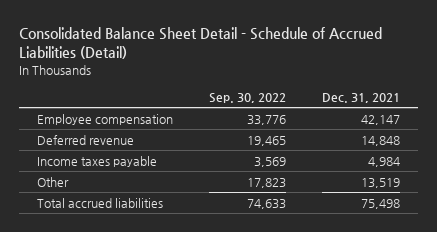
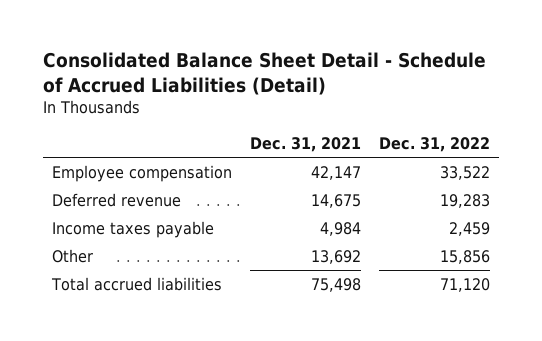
- | Sep. 30, 2022 | Dec. 31, 2021
+ | Dec. 31, 2021 | Dec. 31, 2022
- Deferred revenue | 19,465 | 14,848
+ Deferred revenue | 14,675 | 19,283
- Other | 17,823 | 13,519
+ Other | 13,692 | 15,856

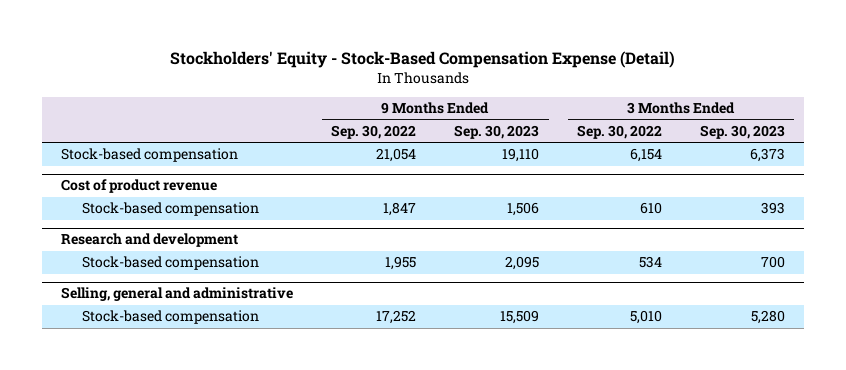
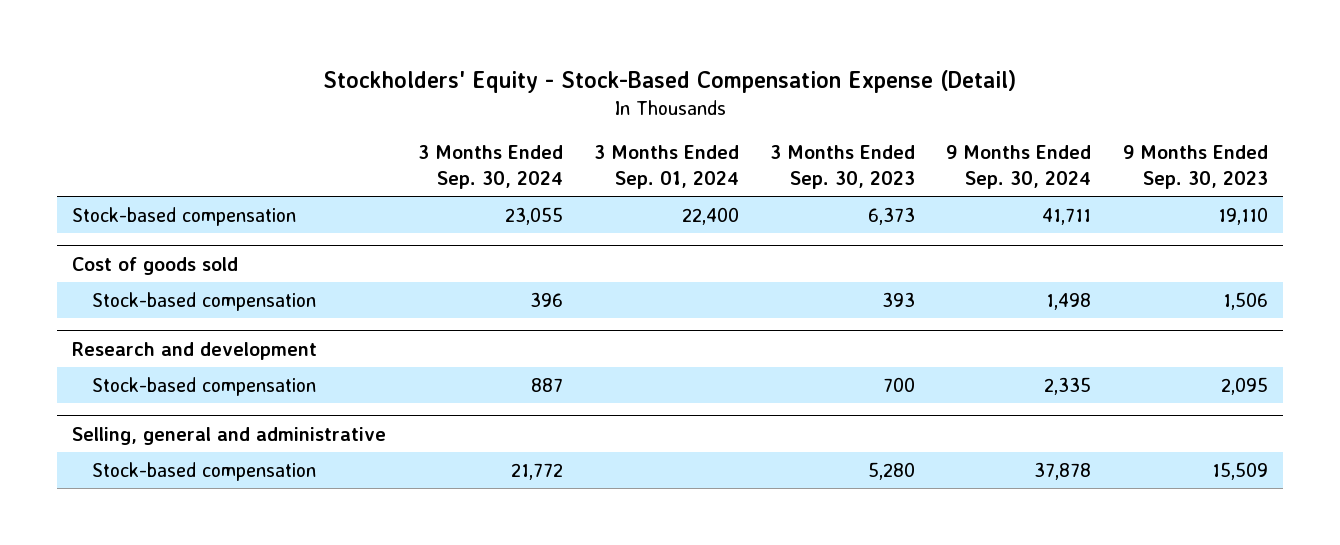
- | 9 Months Ended Sep. 30, 2022 | 9 Months Ended Sep. 30, 2023 | 3 Months Ended Sep. 30, 2022 | 3 Months Ended Sep. 30, 2023
+ | 3 Months Ended Sep. 30, 2024 | 3 Months Ended Sep. 01, 2024 | 3 Months Ended Sep. 30, 2023 | 9 Months Ended Sep. 30, 2024 | 9 Months Ended Sep. 30, 2023
- Cost of product revenue
+ Cost of goods sold

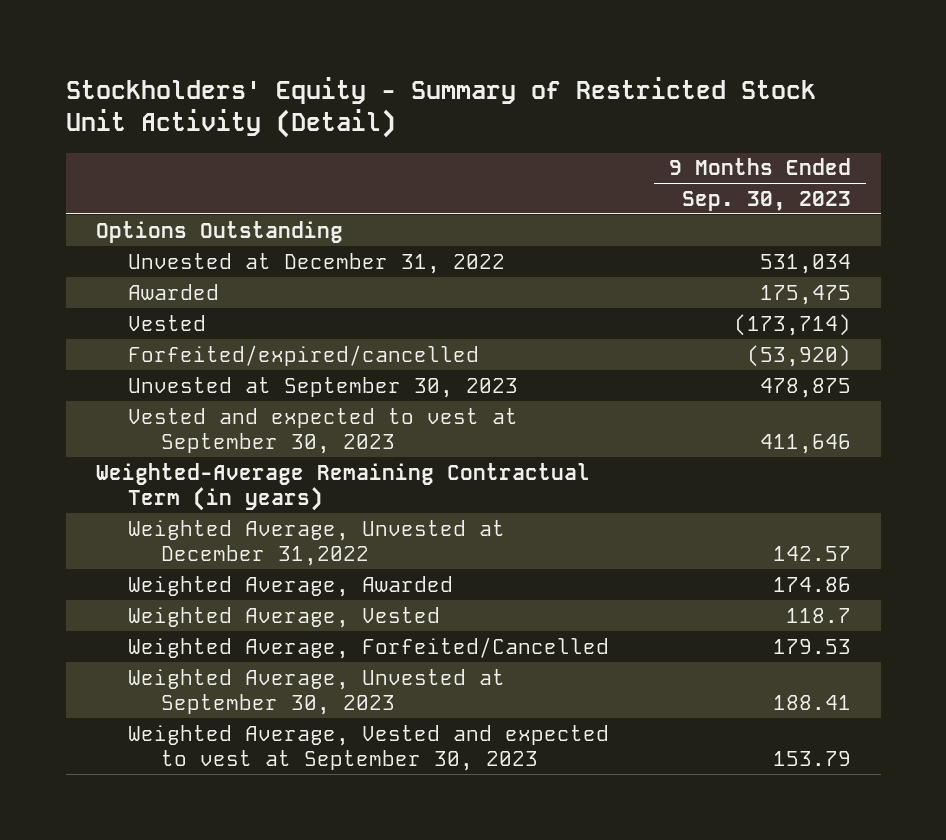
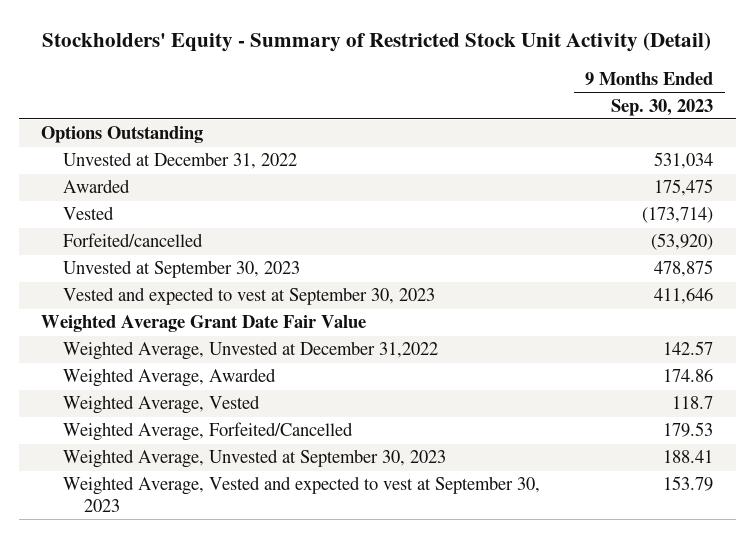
- Forfeited/expired/cancelled | (53,920)
+ Forfeited/cancelled | (53,920)
- Weighted-Average Remaining Contractual Term (in years)
+ Weighted Average Grant Date Fair Value

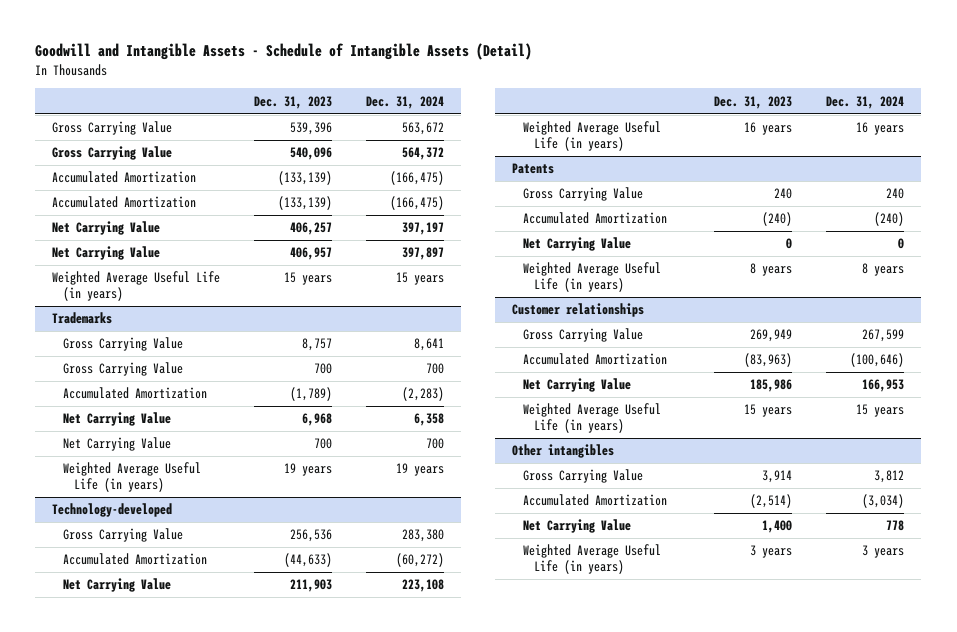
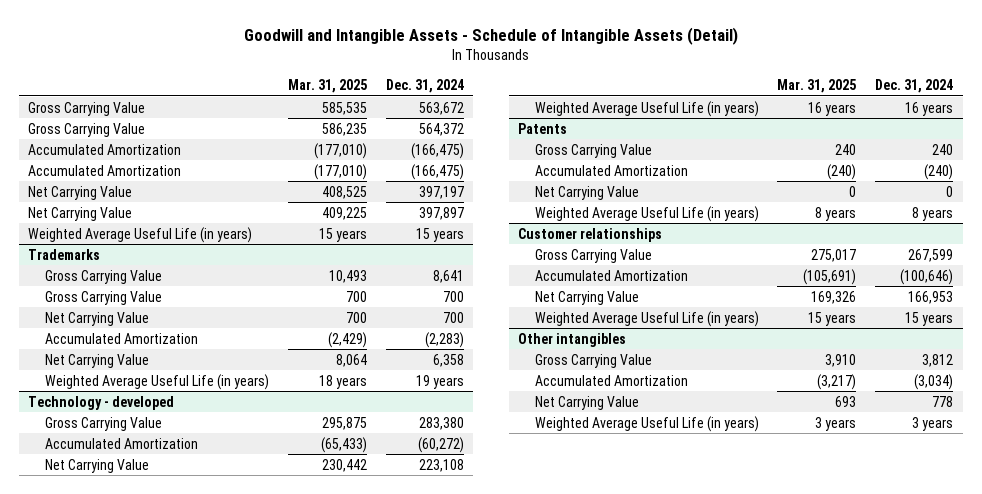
- | Dec. 31, 2023 | Dec. 31, 2024
+ | Mar. 31, 2025 | Dec. 31, 2024
@ Trademarks
moved up: Net Carrying Value | 700 | 700
- Technology-developed
+ Technology - developed

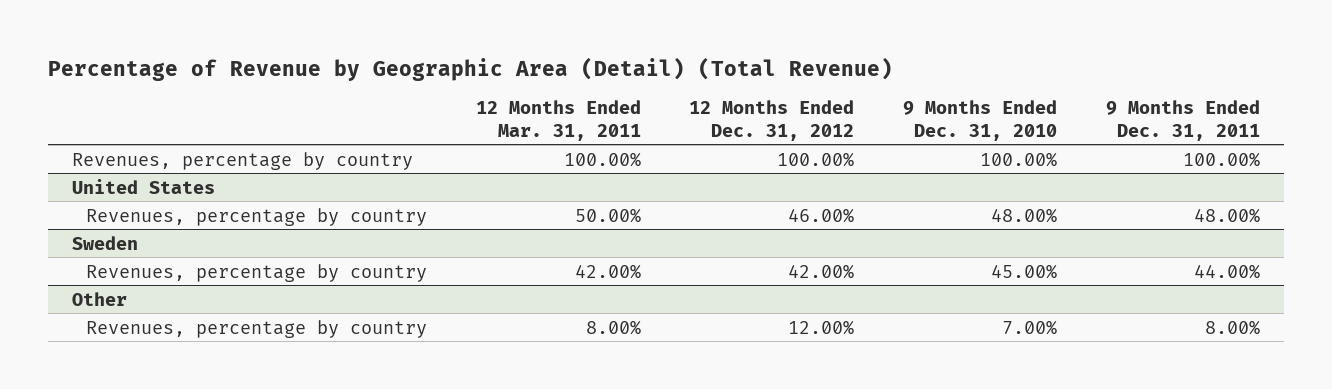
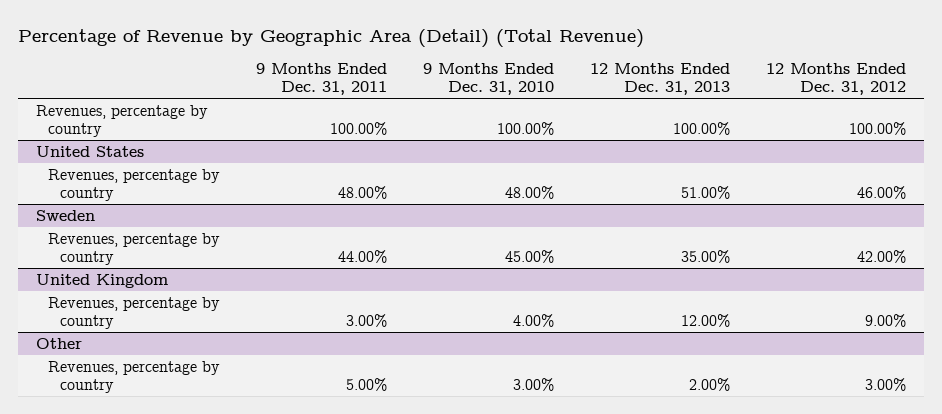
- | 12 Months Ended Mar. 31, 2011 | 12 Months Ended Dec. 31, 2012 | 9 Months Ended Dec. 31, 2010 | 9 Months Ended Dec. 31, 2011
+ | 9 Months Ended Dec. 31, 2011 | 9 Months Ended Dec. 31, 2010 | 12 Months Ended Dec. 31, 2013 | 12 Months Ended Dec. 31, 2012
+ United Kingdom
+ Revenues, percentage by country | 3.00% | 4.00% | 12.00% | 9.00%
@ Other
- Revenues, percentage by country | 8.00% | 12.00% | 7.00% | 8.00%
+ Revenues, percentage by country | 5.00% | 3.00% | 2.00% | 3.00%

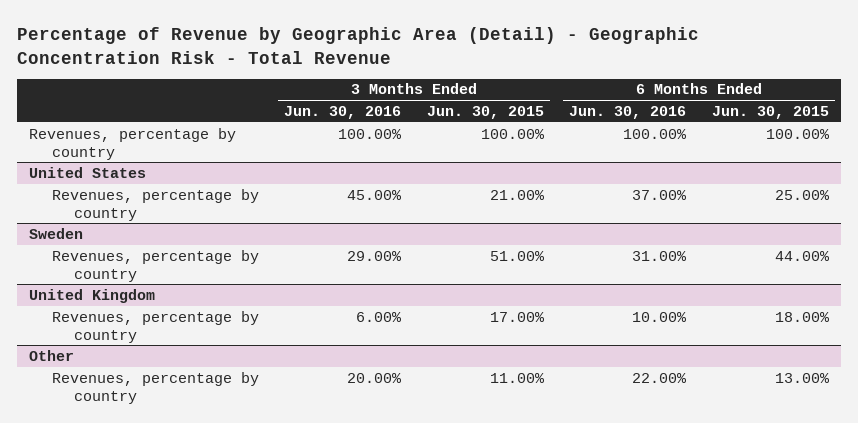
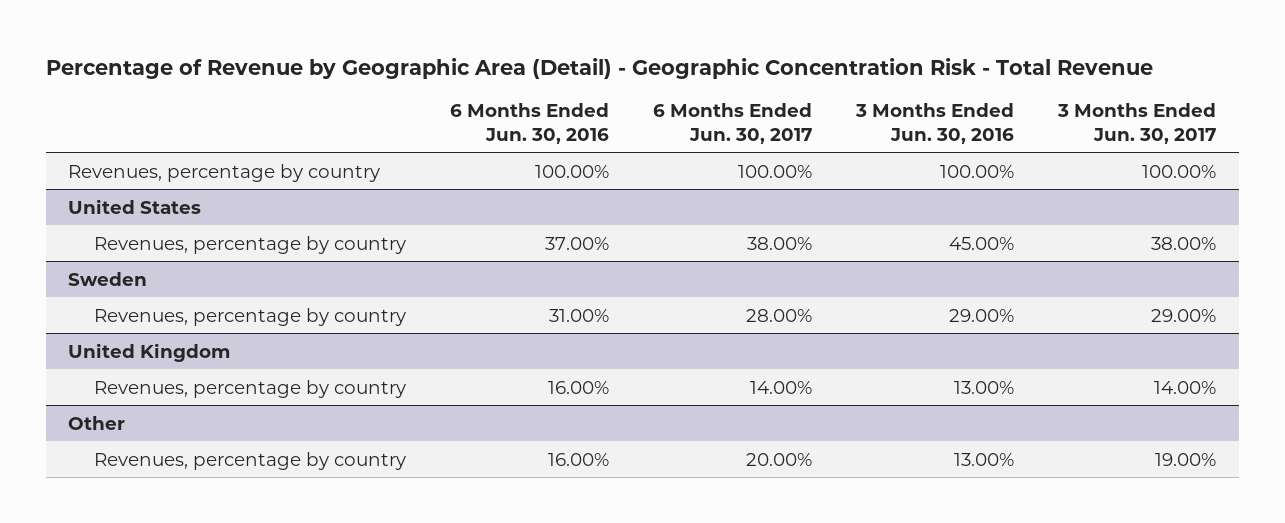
- | 3 Months Ended Jun. 30, 2016 | 3 Months Ended Jun. 30, 2015 | 6 Months Ended Jun. 30, 2016 | 6 Months Ended Jun. 30, 2015
+ | 6 Months Ended Jun. 30, 2016 | 6 Months Ended Jun. 30, 2017 | 3 Months Ended Jun. 30, 2016 | 3 Months Ended Jun. 30, 2017
@ United Kingdom
- Revenues, percentage by country | 6.00% | 17.00% | 10.00% | 18.00%
+ Revenues, percentage by country | 16.00% | 14.00% | 13.00% | 14.00%
@ Other
- Revenues, percentage by country | 20.00% | 11.00% | 22.00% | 13.00%
+ Revenues, percentage by country | 16.00% | 20.00% | 13.00% | 19.00%

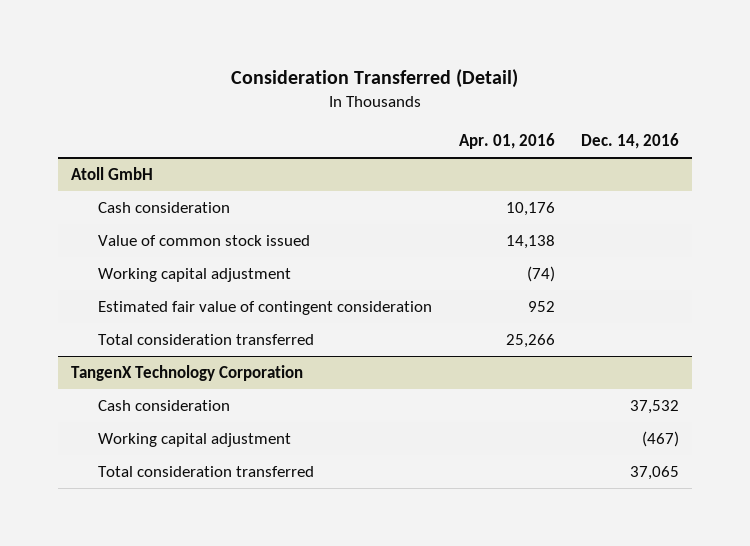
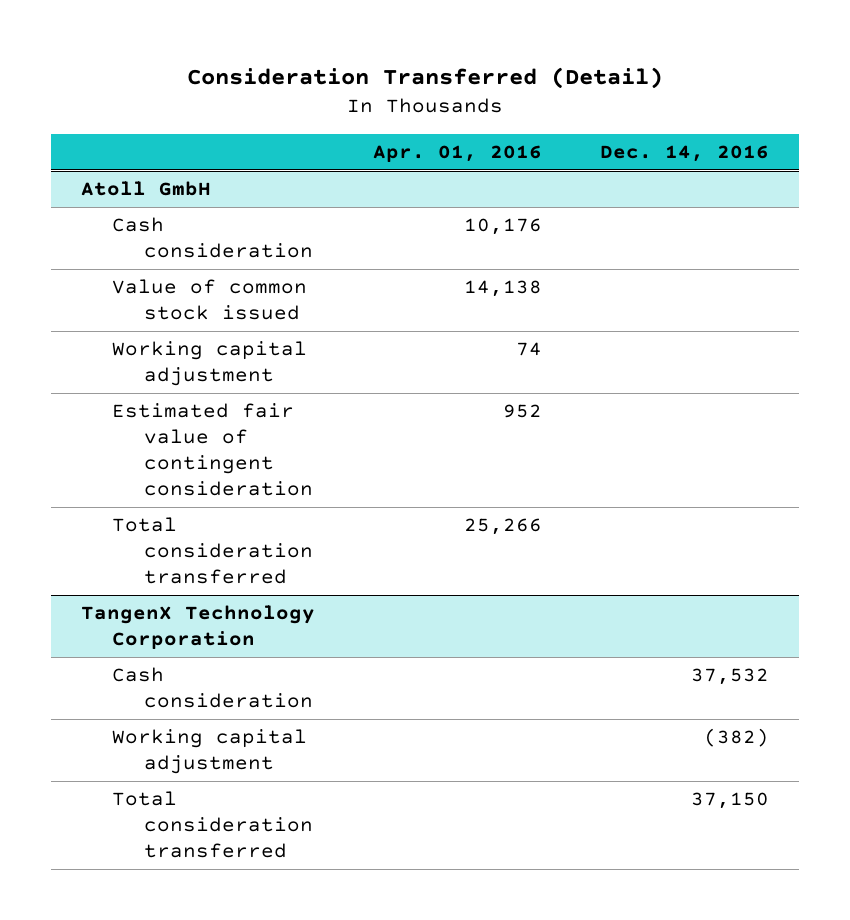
@ Atoll GmbH
- Working capital adjustment | (74) |
+ Working capital adjustment | 74 |
@ TangenX Technology Corporation
- Working capital adjustment | | (467)
- Total consideration transferred | | 37,065
+ Working capital adjustment | | (382)
+ Total consideration transferred | | 37,150

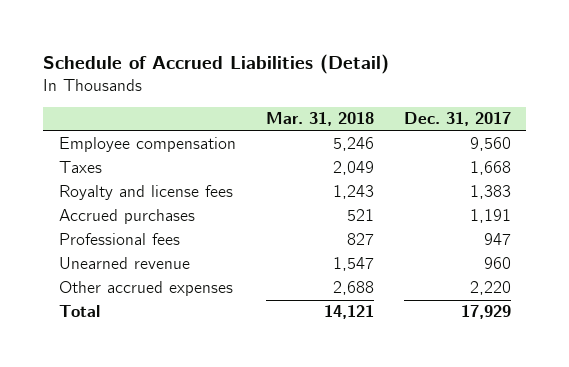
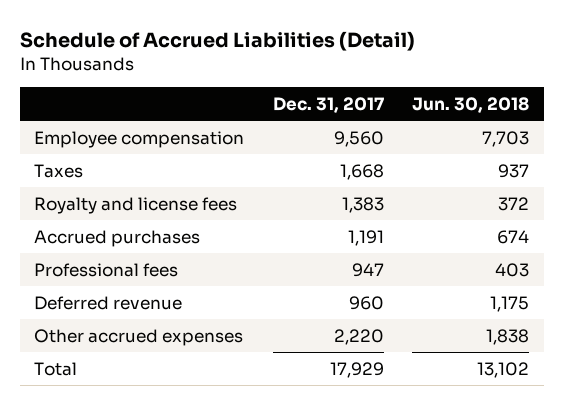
- | Mar. 31, 2018 | Dec. 31, 2017
+ | Dec. 31, 2017 | Jun. 30, 2018
- Unearned revenue | 1,547 | 960
+ Deferred revenue | 960 | 1,175

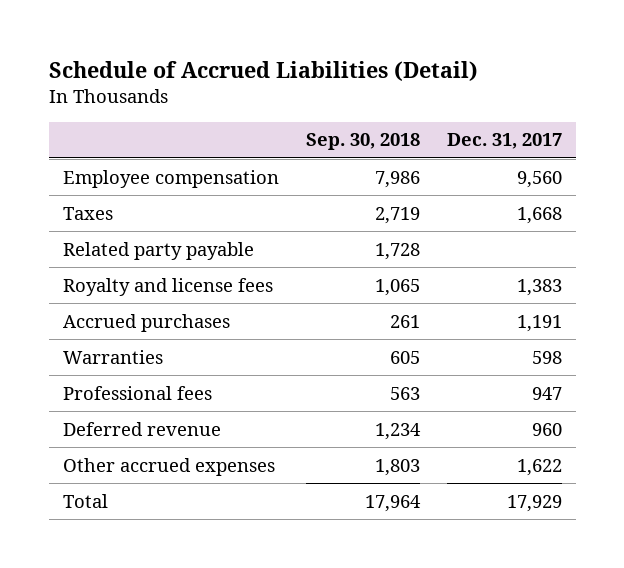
- | Dec. 31, 2017 | Jun. 30, 2018
+ | Sep. 30, 2018 | Dec. 31, 2017
+ Related party payable | 1,728 |
+ Warranties | 605 | 598
- Other accrued expenses | 2,220 | 1,838
+ Other accrued expenses | 1,803 | 1,622

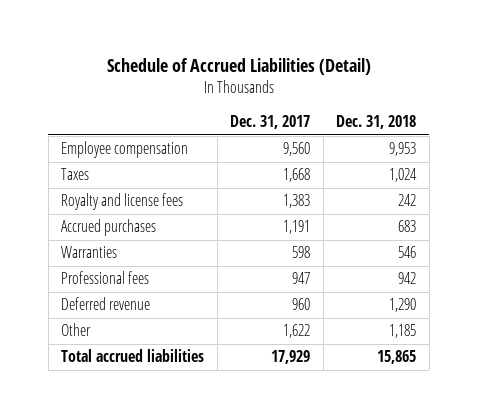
- | Sep. 30, 2018 | Dec. 31, 2017
+ | Dec. 31, 2017 | Dec. 31, 2018
- Related party payable | 1,728 |
- Other accrued expenses | 1,803 | 1,622
- Total | 17,964 | 17,929
+ Other | 1,622 | 1,185
+ Total accrued liabilities | 17,929 | 15,865

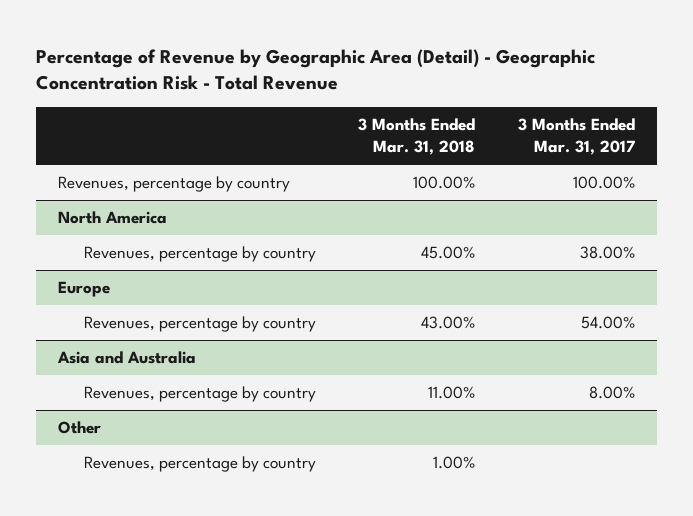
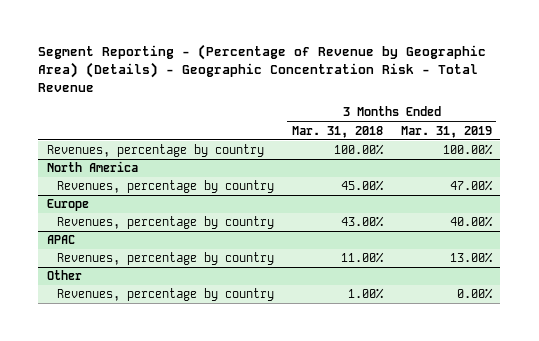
- Percentage of Revenue by Geographic Area (Detail) - Geographic Concentration Risk - Total Revenue
+ Segment Reporting - (Percentage of Revenue by Geographic Area) (Details) - Geographic Concentration Risk - Total Revenue
- | 3 Months Ended Mar. 31, 2018 | 3 Months Ended Mar. 31, 2017
+ | 3 Months Ended Mar. 31, 2018 | 3 Months Ended Mar. 31, 2019
- Asia and Australia
+ APAC

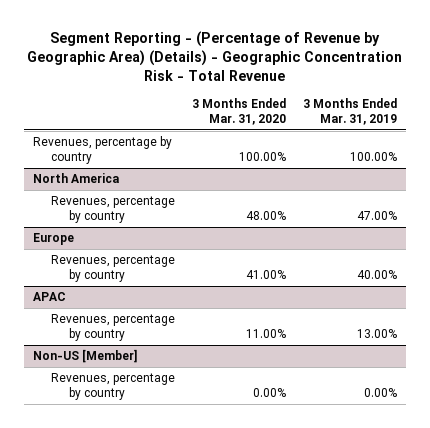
- | 3 Months Ended Mar. 31, 2018 | 3 Months Ended Mar. 31, 2019
+ | 3 Months Ended Mar. 31, 2020 | 3 Months Ended Mar. 31, 2019
- Other
+ Non-US [Member]

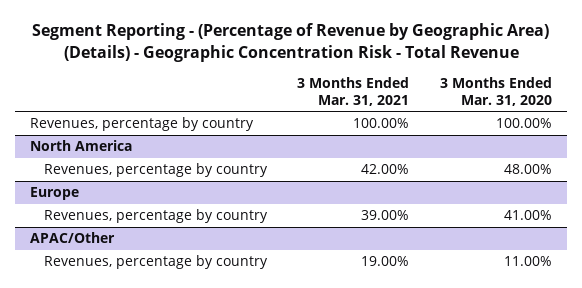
- | 3 Months Ended Mar. 31, 2020 | 3 Months Ended Mar. 31, 2019
+ | 3 Months Ended Mar. 31, 2021 | 3 Months Ended Mar. 31, 2020
- APAC
+ APAC/Other
- Non-US [Member]
- Revenues, percentage by country | 0.00% | 0.00%

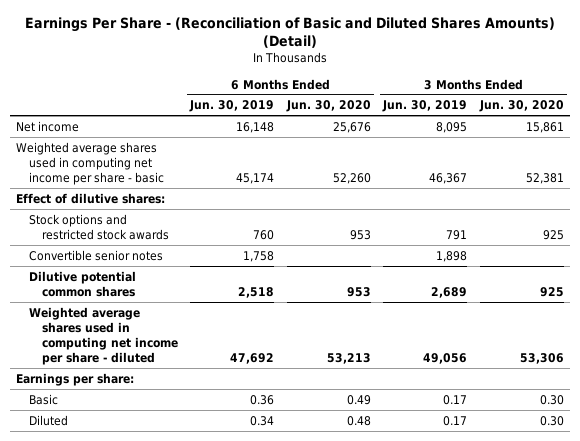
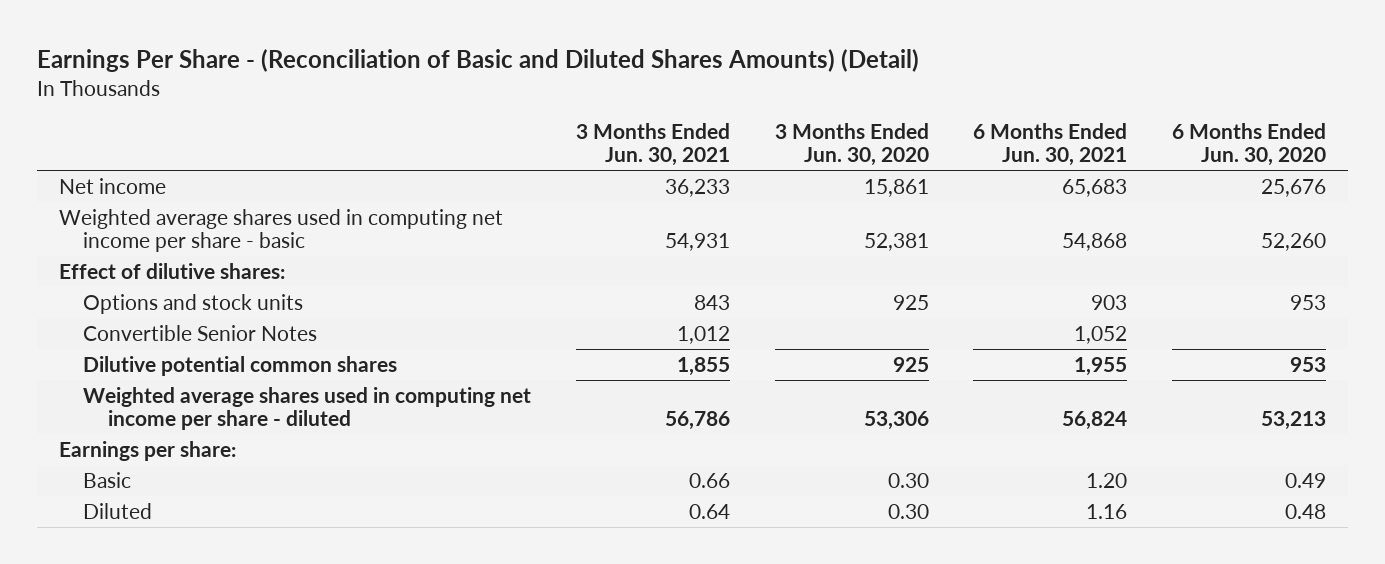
- | 6 Months Ended Jun. 30, 2019 | 6 Months Ended Jun. 30, 2020 | 3 Months Ended Jun. 30, 2019 | 3 Months Ended Jun. 30, 2020
+ | 3 Months Ended Jun. 30, 2021 | 3 Months Ended Jun. 30, 2020 | 6 Months Ended Jun. 30, 2021 | 6 Months Ended Jun. 30, 2020
- Stock options and restricted stock awards | 760 | 953 | 791 | 925
- Convertible senior notes | 1,758 | | 1,898 |
+ Options and stock units | 843 | 925 | 903 | 953
+ Convertible Senior Notes | 1,012 | | 1,052 |

